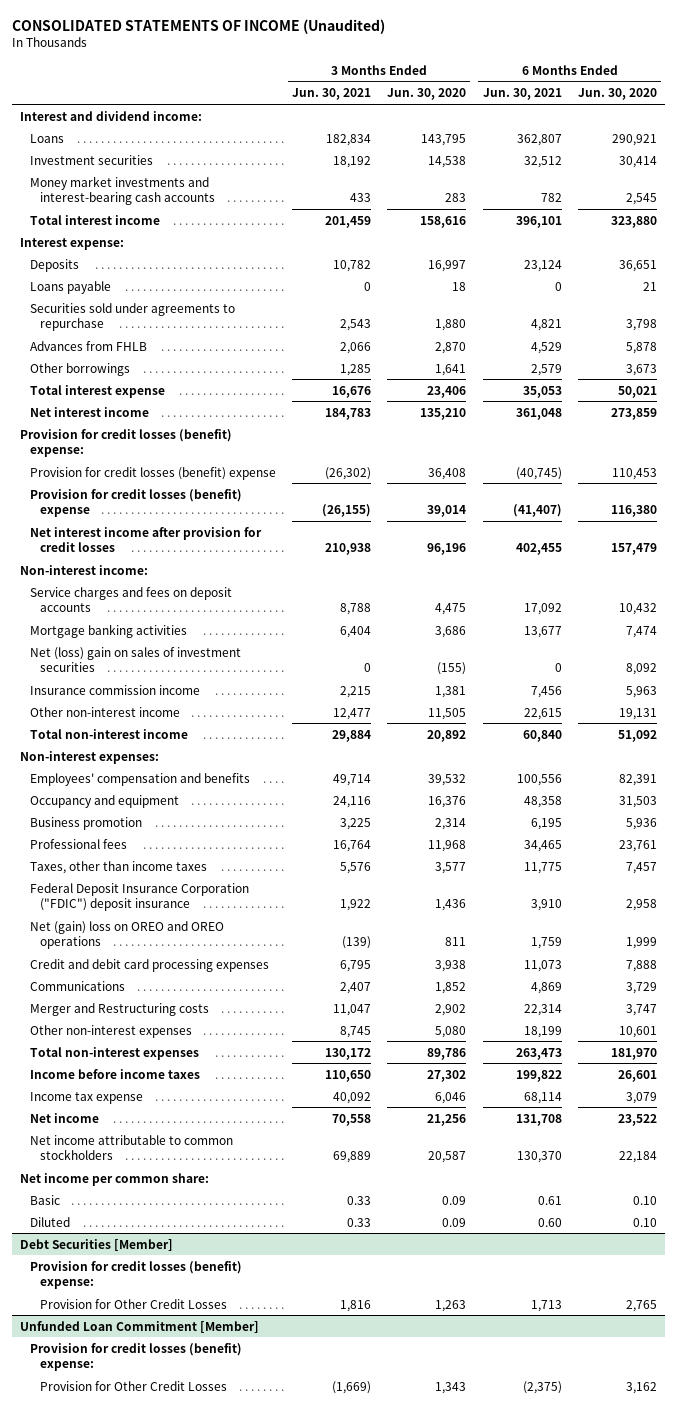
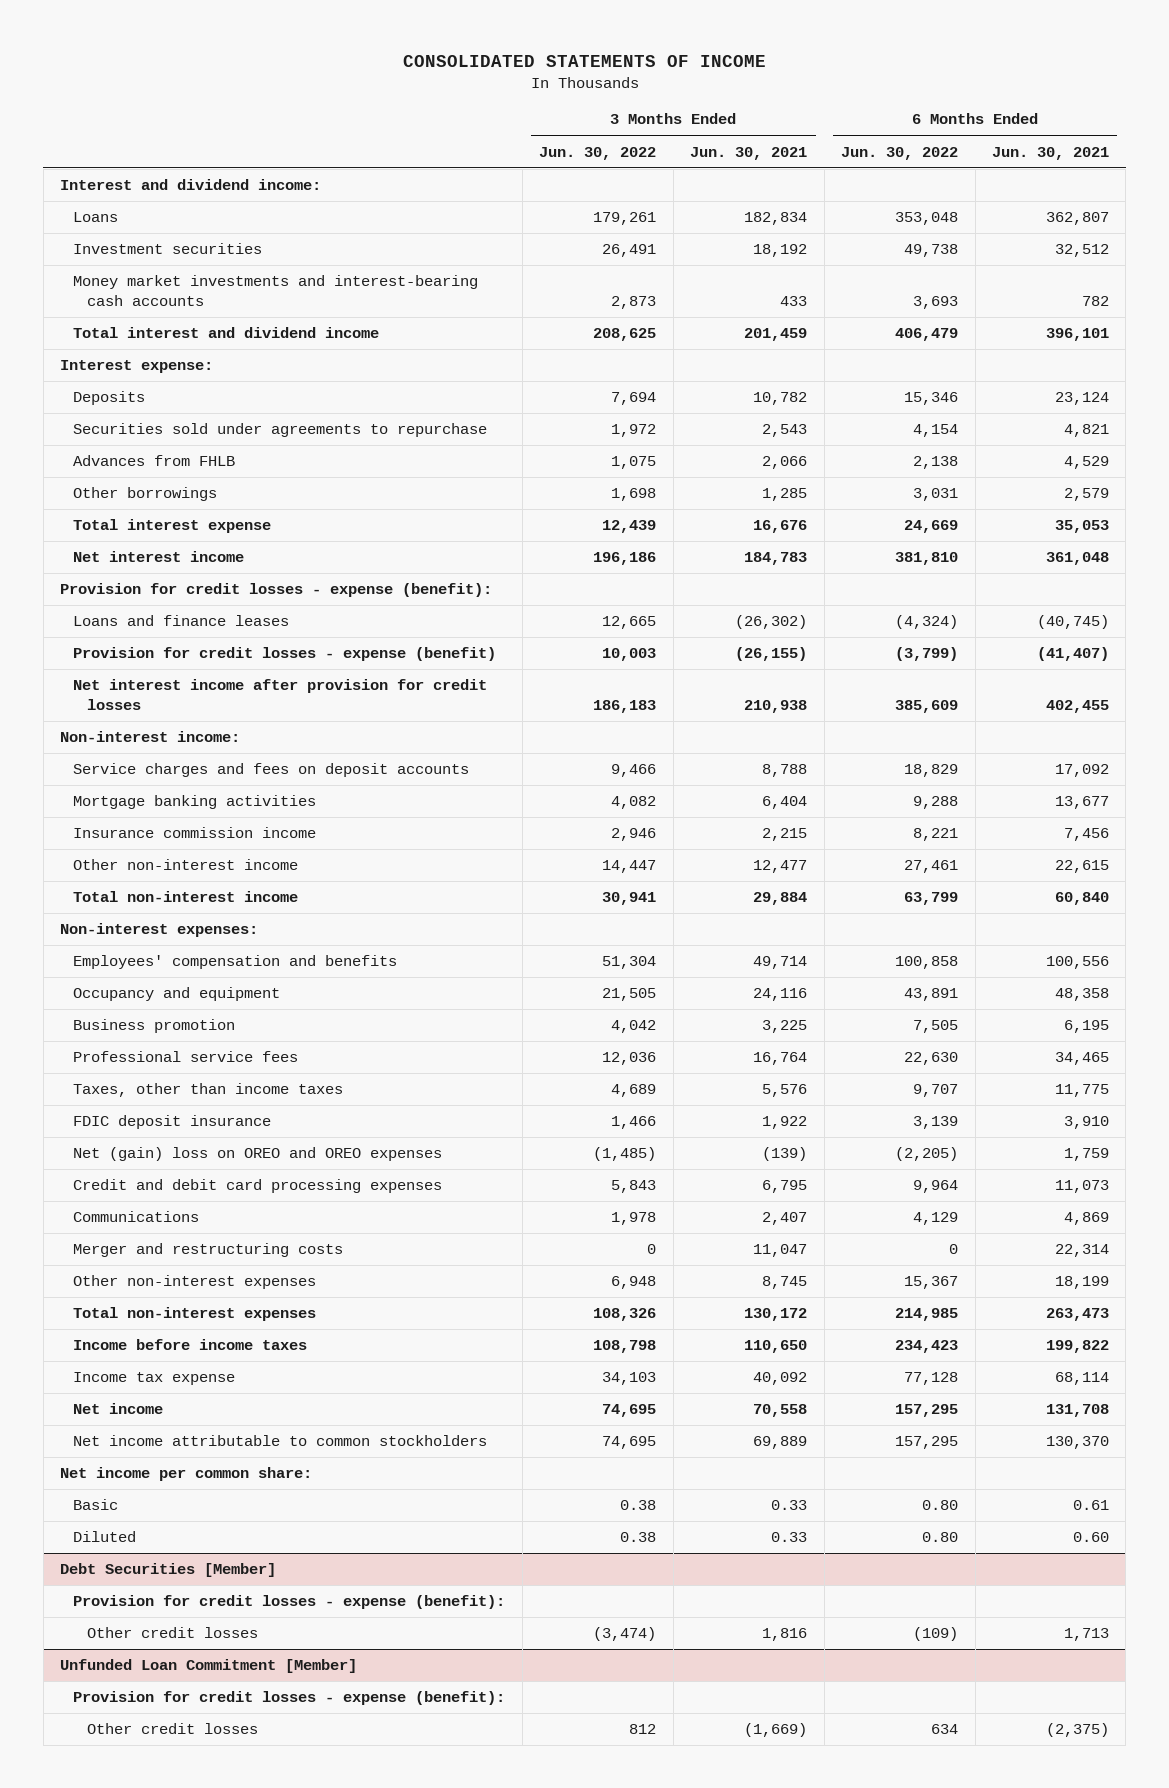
- CONSOLIDATED STATEMENTS OF INCOME (Unaudited)
+ CONSOLIDATED STATEMENTS OF INCOME
- | 3 Months Ended Jun. 30, 2021 | 3 Months Ended Jun. 30, 2020 | 6 Months Ended Jun. 30, 2021 | 6 Months Ended Jun. 30, 2020
+ | 3 Months Ended Jun. 30, 2022 | 3 Months Ended Jun. 30, 2021 | 6 Months Ended Jun. 30, 2022 | 6 Months Ended Jun. 30, 2021
- Total interest income | 201,459 | 158,616 | 396,101 | 323,880
+ Total interest and dividend income | 208,625 | 201,459 | 406,479 | 396,101
- Loans payable | 0 | 18 | 0 | 21
- Provision for credit losses (benefit) expense:
- Provision for credit losses (benefit) expense | (26,302) | 36,408 | (40,745) | 110,453
- Provision for credit losses (benefit) expense | (26,155) | 39,014 | (41,407) | 116,380
+ Provision for credit losses - expense (benefit):
+ Loans and finance leases | 12,665 | (26,302) | (4,324) | (40,745)
+ Provision for credit losses - expense (benefit) | 10,003 | (26,155) | (3,799) | (41,407)
- Net (loss) gain on sales of investment securities | 0 | (155) | 0 | 8,092
- Professional fees | 16,764 | 11,968 | 34,465 | 23,761
+ Professional service fees | 12,036 | 16,764 | 22,630 | 34,465
- Federal Deposit Insurance Corporation ("FDIC") deposit insurance | 1,922 | 1,436 | 3,910 | 2,958
- Net (gain) loss on OREO and OREO operations | (139) | 811 | 1,759 | 1,999
+ FDIC deposit insurance | 1,466 | 1,922 | 3,139 | 3,910
+ Net (gain) loss on OREO and OREO expenses | (1,485) | (139) | (2,205) | 1,759
- Merger and Restructuring costs | 11,047 | 2,902 | 22,314 | 3,747
+ Merger and restructuring costs | 0 | 11,047 | 0 | 22,314
@ Debt Securities [Member]
- Provision for credit losses (benefit) expense:
- Provision for Other Credit Losses | 1,816 | 1,263 | 1,713 | 2,765
+ Provision for credit losses - expense (benefit):
+ Other credit losses | (3,474) | 1,816 | (109) | 1,713
@ Unfunded Loan Commitment [Member]
- Provision for credit losses (benefit) expense:
- Provision for Other Credit Losses | (1,669) | 1,343 | (2,375) | 3,162
+ Provision for credit losses - expense (benefit):
+ Other credit losses | 812 | (1,669) | 634 | (2,375)

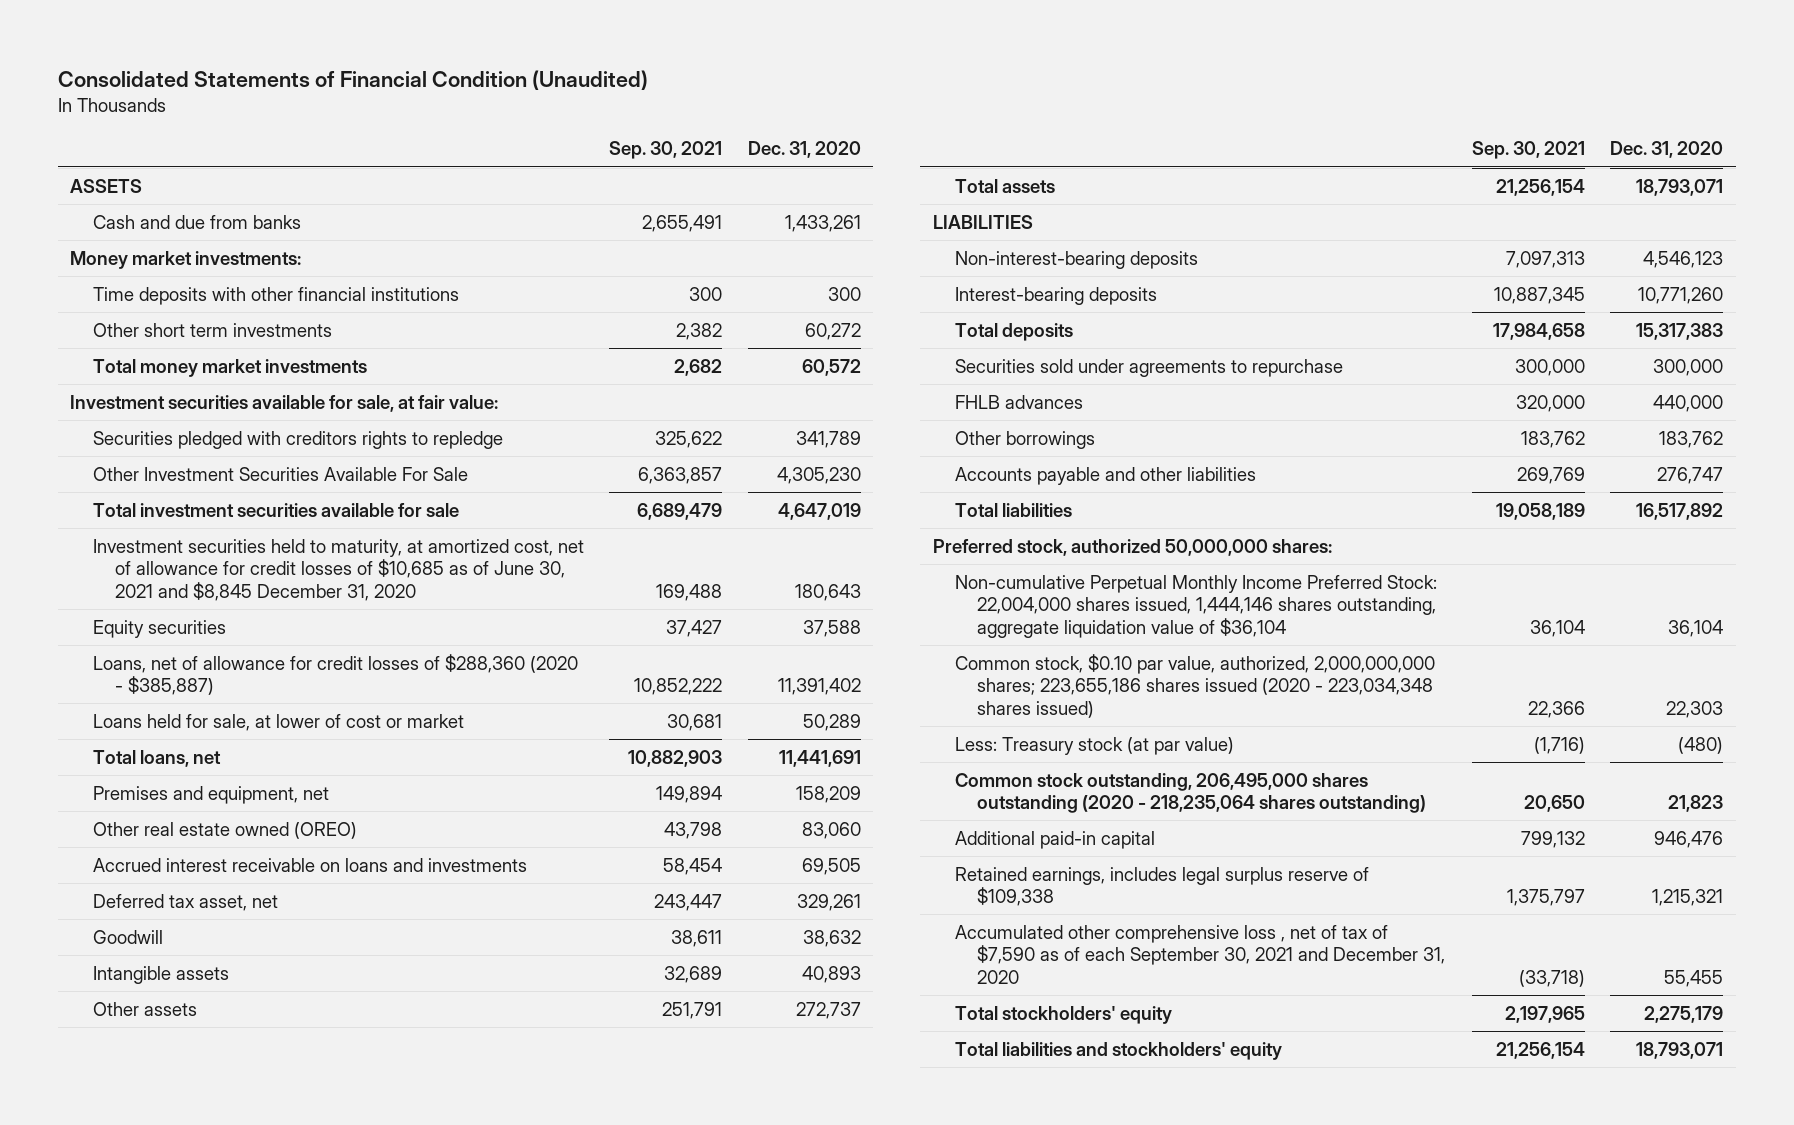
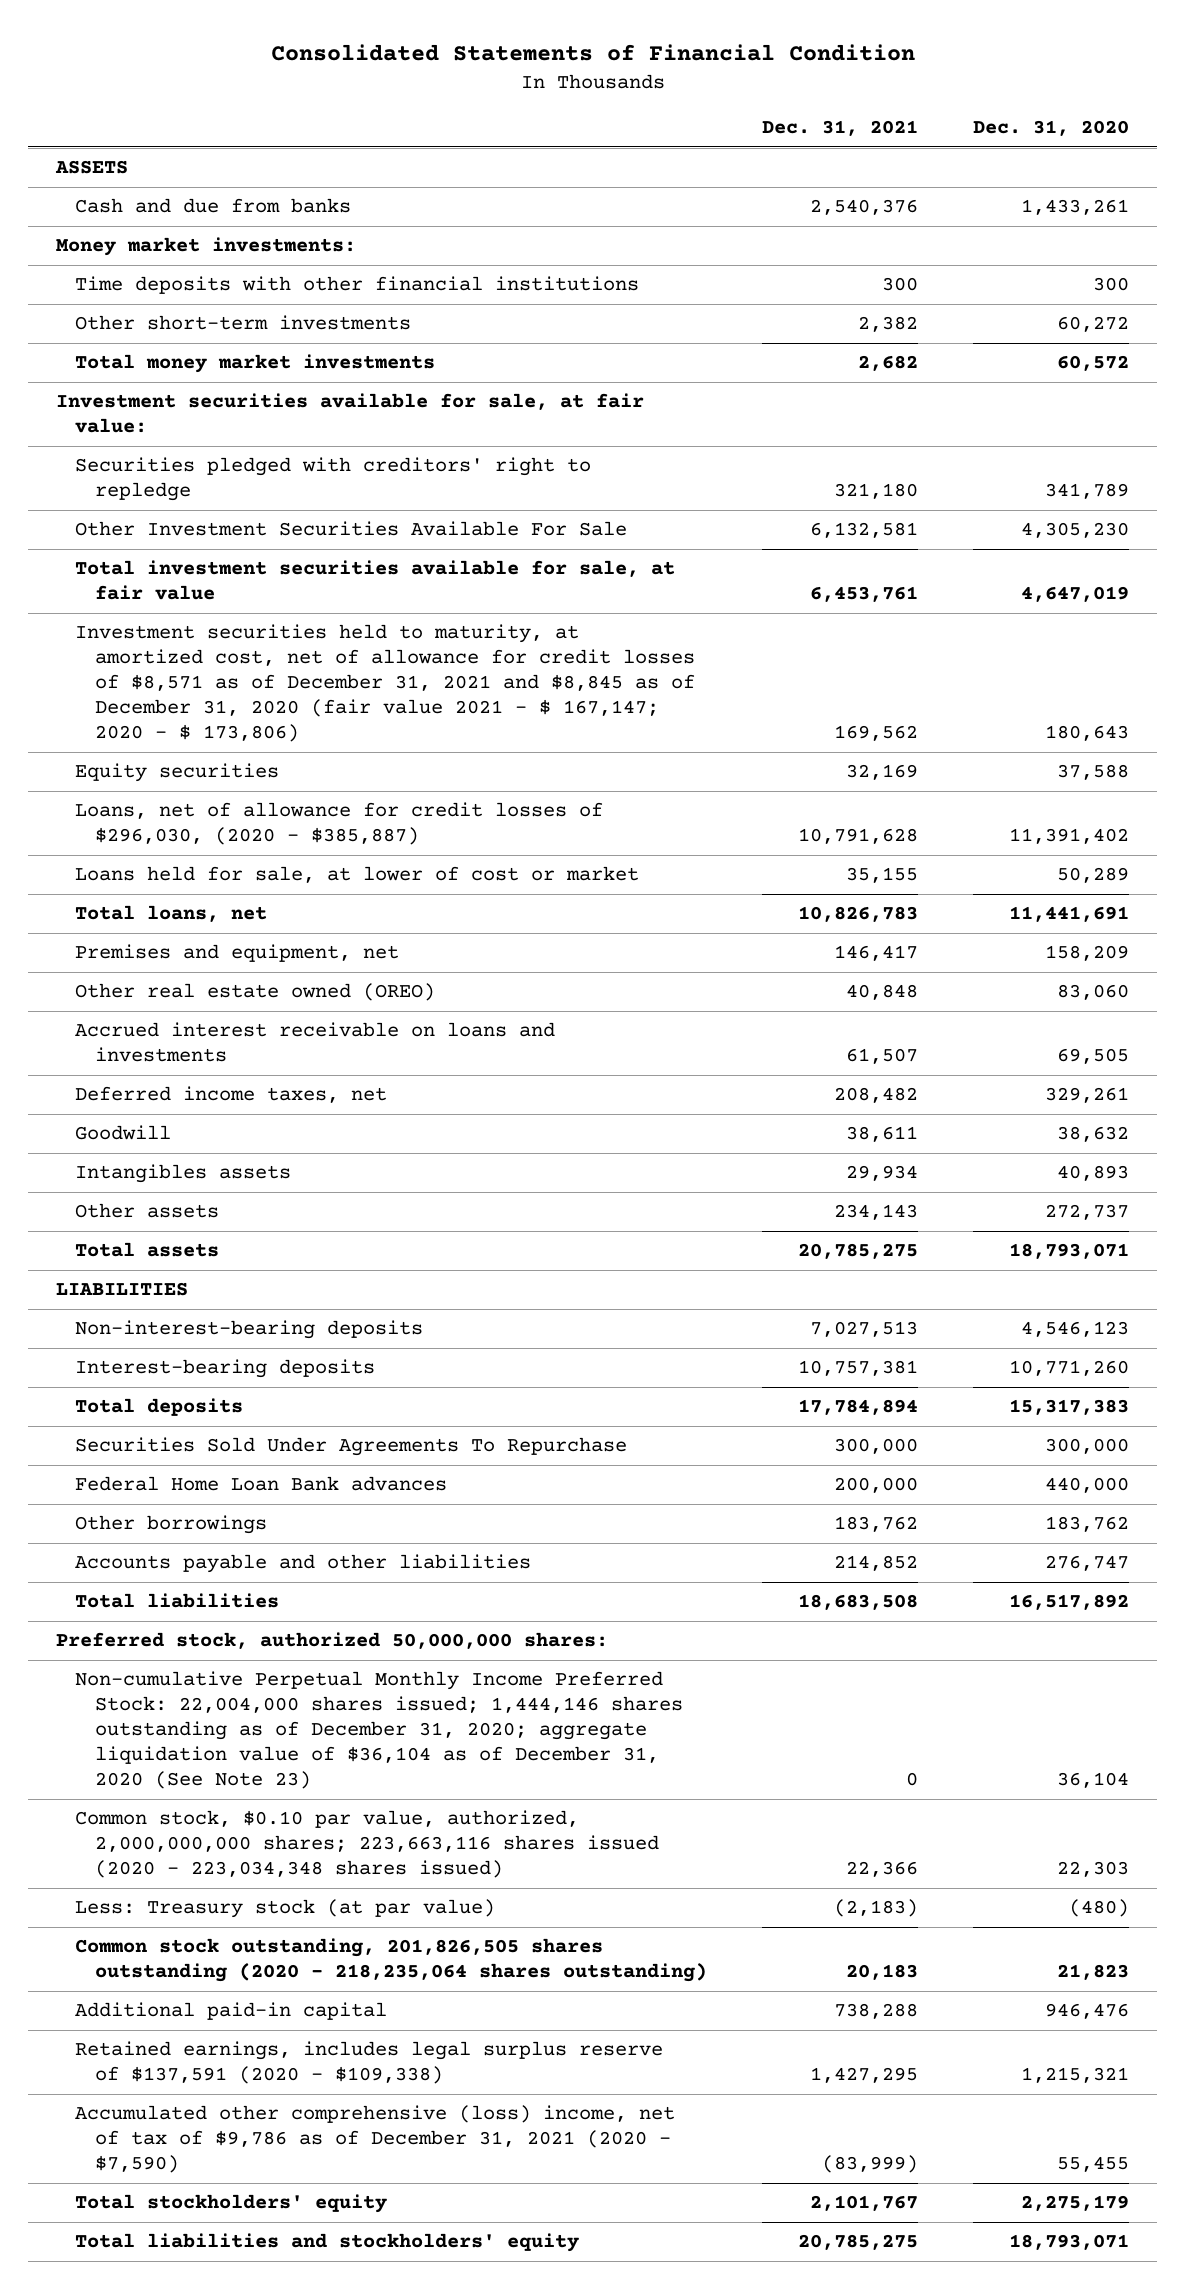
- Consolidated Statements of Financial Condition (Unaudited)
+ Consolidated Statements of Financial Condition
- | Sep. 30, 2021 | Dec. 31, 2020
+ | Dec. 31, 2021 | Dec. 31, 2020
- Other short term investments | 2,382 | 60,272
+ Other short-term investments | 2,382 | 60,272
- Securities pledged with creditors rights to repledge | 325,622 | 341,789
+ Securities pledged with creditors' right to repledge | 321,180 | 341,789
- Total investment securities available for sale | 6,689,479 | 4,647,019
- Investment securities held to maturity, at amortized cost, net of allowance for credit losses of $10,685 as of June 30, 2021 and $8,845 December 31, 2020 | 169,488 | 180,643
+ Total investment securities available for sale, at fair value | 6,453,761 | 4,647,019
+ Investment securities held to maturity, at amortized cost, net of allowance for credit losses of $8,571 as of December 31, 2021 and $8,845 as of December 31, 2020 (fair value 2021 - $ 167,147; 2020 - $ 173,806) | 169,562 | 180,643
- Loans, net of allowance for credit losses of $288,360 (2020 - $385,887) | 10,852,222 | 11,391,402
+ Loans, net of allowance for credit losses of $296,030, (2020 - $385,887) | 10,791,628 | 11,391,402
- Deferred tax asset, net | 243,447 | 329,261
+ Deferred income taxes, net | 208,482 | 329,261
- Intangible assets | 32,689 | 40,893
+ Intangibles assets | 29,934 | 40,893
- Securities sold under agreements to repurchase | 300,000 | 300,000
- FHLB advances | 320,000 | 440,000
+ Securities Sold Under Agreements To Repurchase | 300,000 | 300,000
+ Federal Home Loan Bank advances | 200,000 | 440,000
- Non-cumulative Perpetual Monthly Income Preferred Stock: 22,004,000 shares issued, 1,444,146 shares outstanding, aggregate liquidation value of $36,104 | 36,104 | 36,104
- Common stock, $0.10 par value, authorized, 2,000,000,000 shares; 223,655,186 shares issued (2020 - 223,034,348 shares issued) | 22,366 | 22,303
+ Non-cumulative Perpetual Monthly Income Preferred Stock: 22,004,000 shares issued; 1,444,146 shares outstanding as of December 31, 2020; aggregate liquidation value of $36,104 as of December 31, 2020 (See Note 23) | 0 | 36,104
+ Common stock, $0.10 par value, authorized, 2,000,000,000 shares; 223,663,116 shares issued (2020 - 223,034,348 shares issued) | 22,366 | 22,303
- Common stock outstanding, 206,495,000 shares outstanding (2020 - 218,235,064 shares outstanding) | 20,650 | 21,823
+ Common stock outstanding, 201,826,505 shares outstanding (2020 - 218,235,064 shares outstanding) | 20,183 | 21,823
- Retained earnings, includes legal surplus reserve of $109,338 | 1,375,797 | 1,215,321
- Accumulated other comprehensive loss , net of tax of $7,590 as of each September 30, 2021 and December 31, 2020 | (33,718) | 55,455
+ Retained earnings, includes legal surplus reserve of $137,591 (2020 - $109,338) | 1,427,295 | 1,215,321
+ Accumulated other comprehensive (loss) income, net of tax of $9,786 as of December 31, 2021 (2020 - $7,590) | (83,999) | 55,455

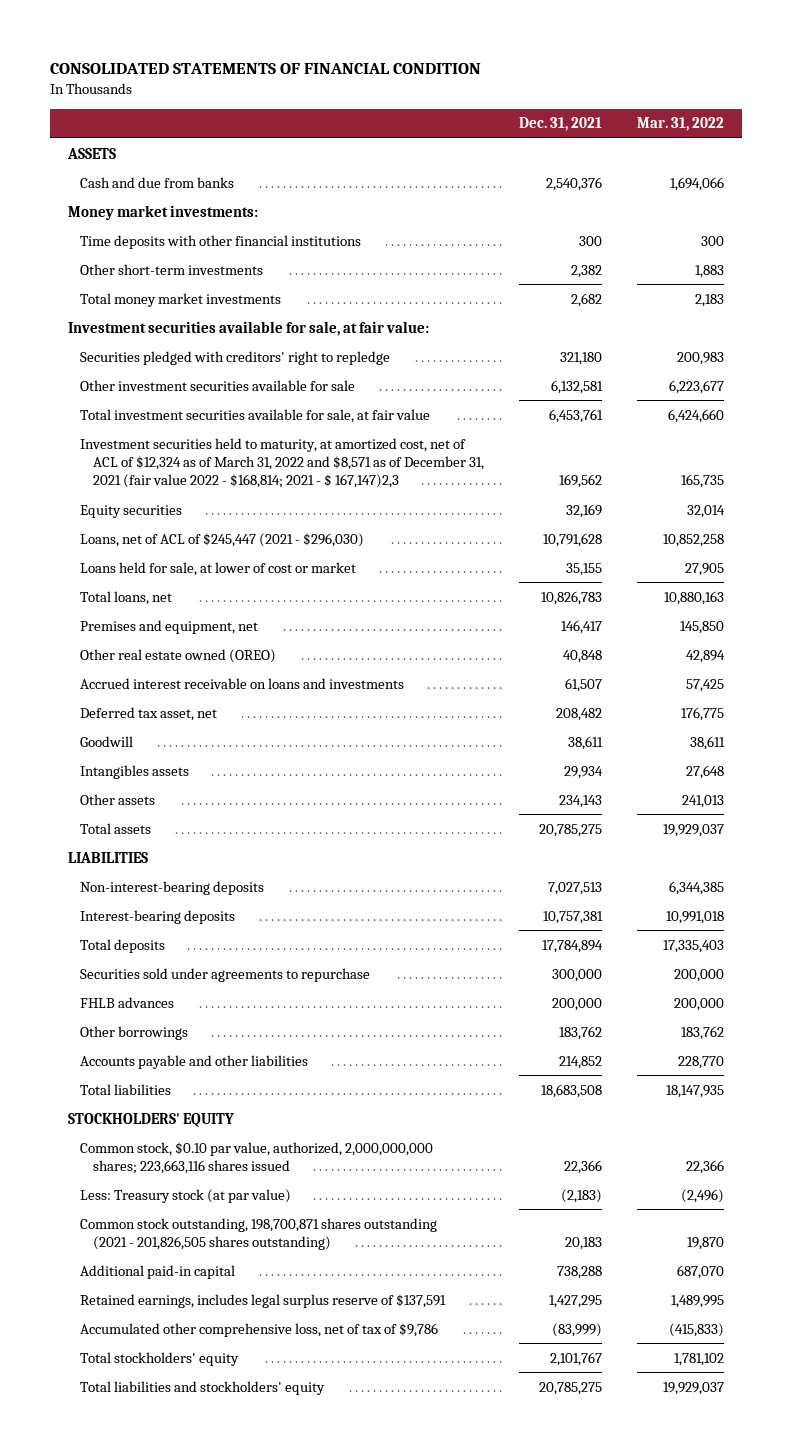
- Consolidated Statements of Financial Condition
+ CONSOLIDATED STATEMENTS OF FINANCIAL CONDITION
- | Dec. 31, 2021 | Dec. 31, 2020
+ | Dec. 31, 2021 | Mar. 31, 2022
- Other Investment Securities Available For Sale | 6,132,581 | 4,305,230
+ Other investment securities available for sale | 6,132,581 | 6,223,677
- Investment securities held to maturity, at amortized cost, net of allowance for credit losses of $8,571 as of December 31, 2021 and $8,845 as of December 31, 2020 (fair value 2021 - $ 167,147; 2020 - $ 173,806) | 169,562 | 180,643
+ Investment securities held to maturity, at amortized cost, net of ACL of $12,324 as of March 31, 2022 and $8,571 as of December 31, 2021 (fair value 2022 - $168,814; 2021 - $ 167,147)2,3 | 169,562 | 165,735
- Loans, net of allowance for credit losses of $296,030, (2020 - $385,887) | 10,791,628 | 11,391,402
+ Loans, net of ACL of $245,447 (2021 - $296,030) | 10,791,628 | 10,852,258
- Deferred income taxes, net | 208,482 | 329,261
+ Deferred tax asset, net | 208,482 | 176,775
- Securities Sold Under Agreements To Repurchase | 300,000 | 300,000
- Federal Home Loan Bank advances | 200,000 | 440,000
+ Securities sold under agreements to repurchase | 300,000 | 200,000
+ FHLB advances | 200,000 | 200,000
- Preferred stock, authorized 50,000,000 shares:
- Non-cumulative Perpetual Monthly Income Preferred Stock: 22,004,000 shares issued; 1,444,146 shares outstanding as of December 31, 2020; aggregate liquidation value of $36,104 as of December 31, 2020 (See Note 23) | 0 | 36,104
- Common stock, $0.10 par value, authorized, 2,000,000,000 shares; 223,663,116 shares issued (2020 - 223,034,348 shares issued) | 22,366 | 22,303
+ STOCKHOLDERS' EQUITY
+ Common stock, $0.10 par value, authorized, 2,000,000,000 shares; 223,663,116 shares issued | 22,366 | 22,366
- Common stock outstanding, 201,826,505 shares outstanding (2020 - 218,235,064 shares outstanding) | 20,183 | 21,823
+ Common stock outstanding, 198,700,871 shares outstanding (2021 - 201,826,505 shares outstanding) | 20,183 | 19,870
- Retained earnings, includes legal surplus reserve of $137,591 (2020 - $109,338) | 1,427,295 | 1,215,321
- Accumulated other comprehensive (loss) income, net of tax of $9,786 as of December 31, 2021 (2020 - $7,590) | (83,999) | 55,455
+ Retained earnings, includes legal surplus reserve of $137,591 | 1,427,295 | 1,489,995
+ Accumulated other comprehensive loss, net of tax of $9,786 | (83,999) | (415,833)

